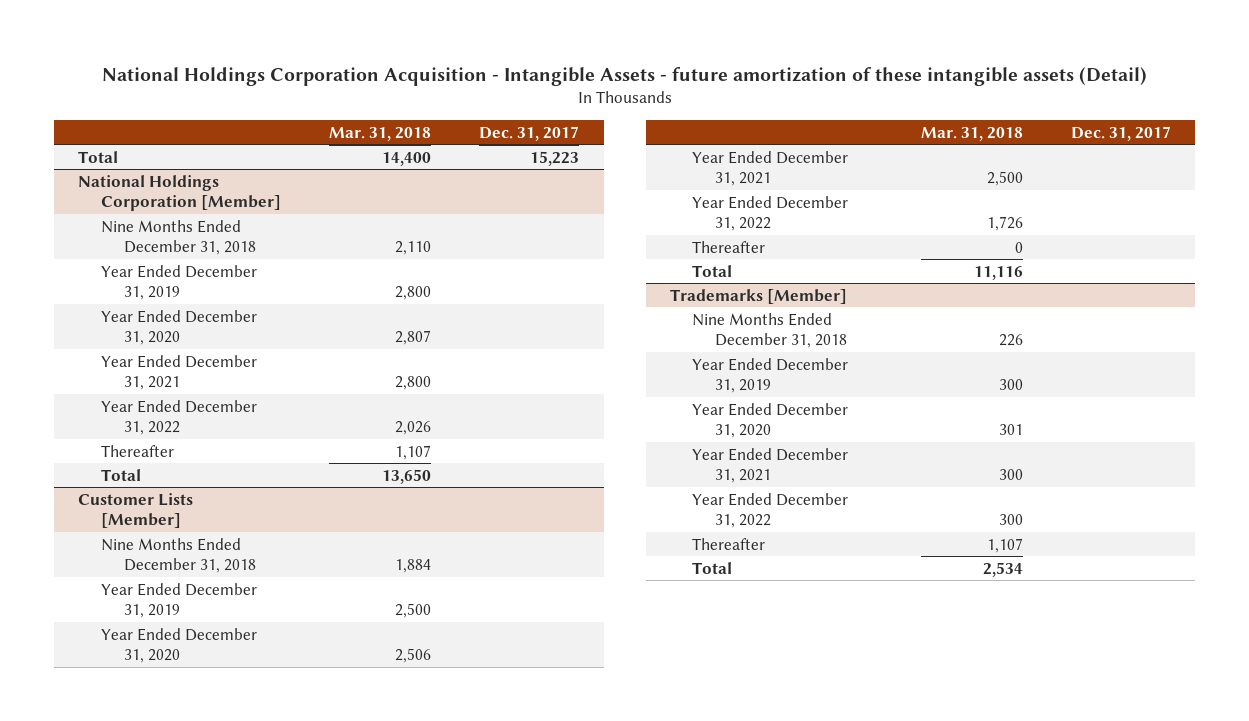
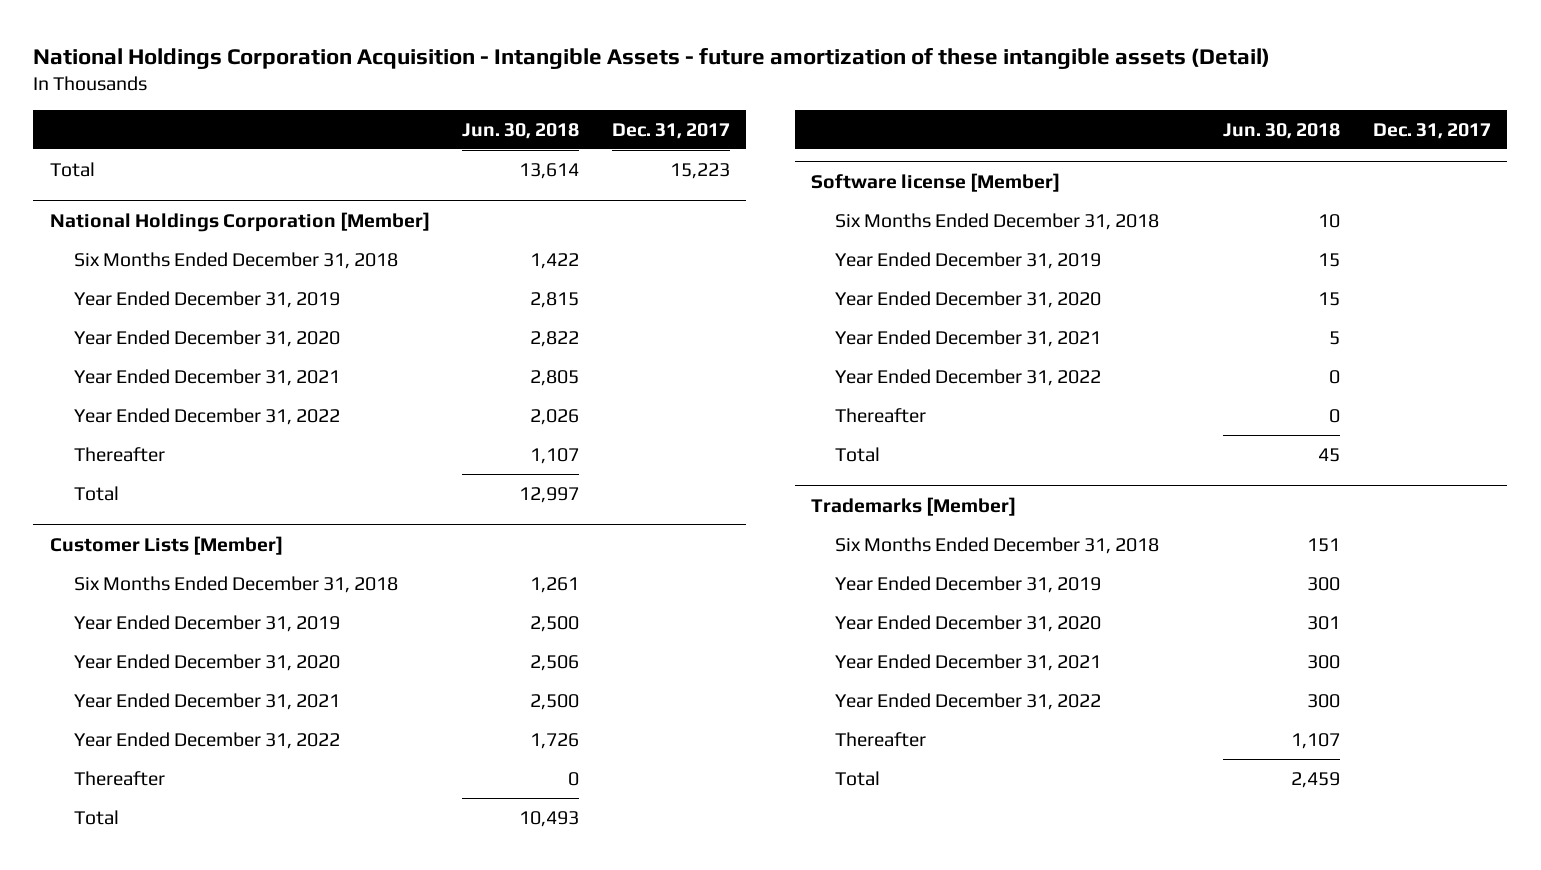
- | Mar. 31, 2018 | Dec. 31, 2017
+ | Jun. 30, 2018 | Dec. 31, 2017
@ National Holdings Corporation [Member]
- Nine Months Ended December 31, 2018 | 2,110 |
+ Six Months Ended December 31, 2018 | 1,422 |
@ Customer Lists [Member]
- Nine Months Ended December 31, 2018 | 1,884 |
+ Six Months Ended December 31, 2018 | 1,261 |
+ Software license [Member]
+ Six Months Ended December 31, 2018 | 10 |
+ Year Ended December 31, 2019 | 15 |
+ Year Ended December 31, 2020 | 15 |
+ Year Ended December 31, 2021 | 5 |
+ Year Ended December 31, 2022 | 0 |
+ Thereafter | 0 |
+ Total | 45 |
@ Trademarks [Member]
- Nine Months Ended December 31, 2018 | 226 |
+ Six Months Ended December 31, 2018 | 151 |

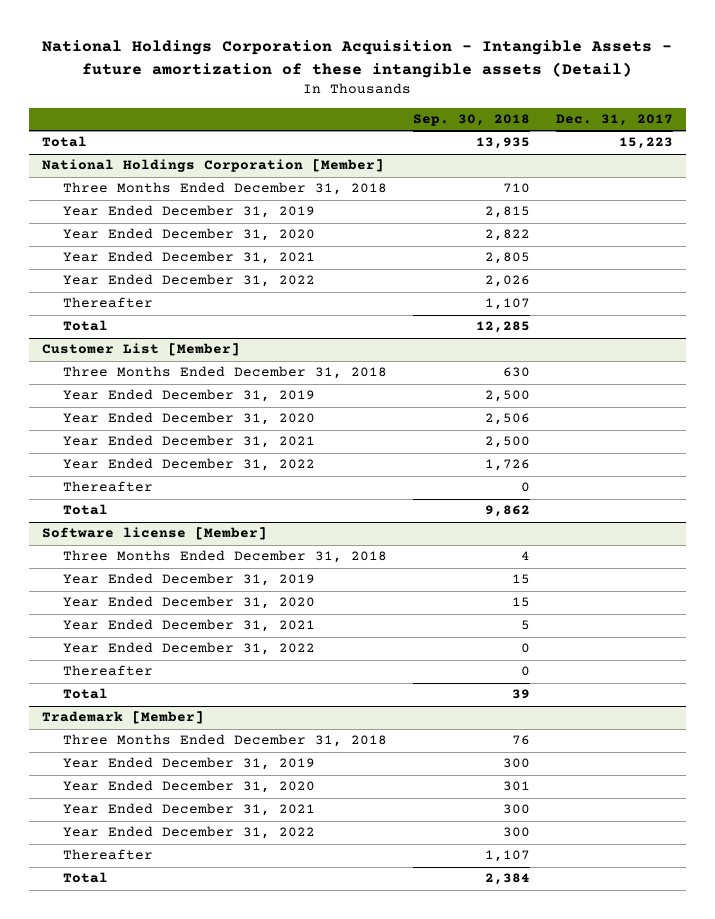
- | Jun. 30, 2018 | Dec. 31, 2017
+ | Sep. 30, 2018 | Dec. 31, 2017
@ National Holdings Corporation [Member]
- Six Months Ended December 31, 2018 | 1,422 |
+ Three Months Ended December 31, 2018 | 710 |
- Customer Lists [Member]
- Six Months Ended December 31, 2018 | 1,261 |
+ Customer List [Member]
+ Three Months Ended December 31, 2018 | 630 |
@ Software license [Member]
- Six Months Ended December 31, 2018 | 10 |
+ Three Months Ended December 31, 2018 | 4 |
- Trademarks [Member]
- Six Months Ended December 31, 2018 | 151 |
+ Trademark [Member]
+ Three Months Ended December 31, 2018 | 76 |

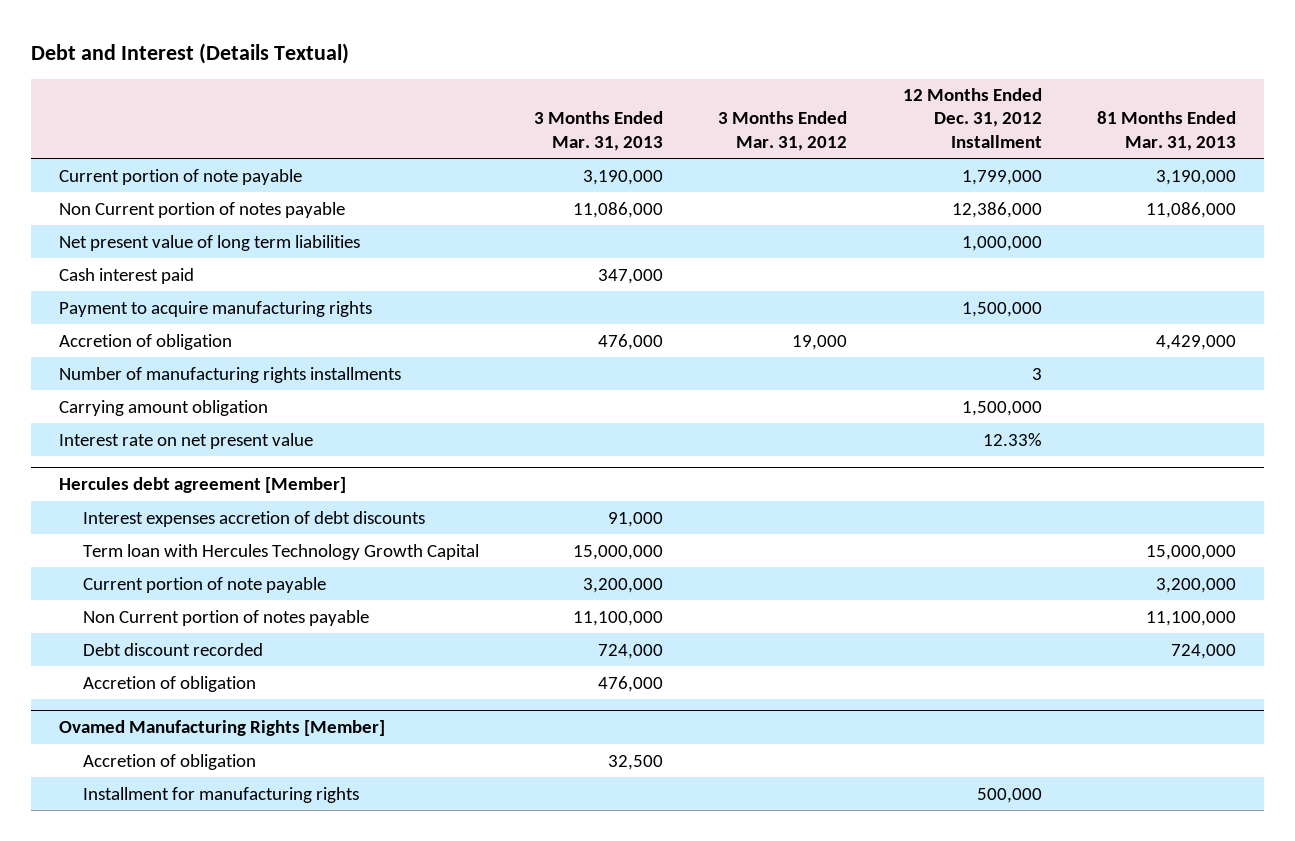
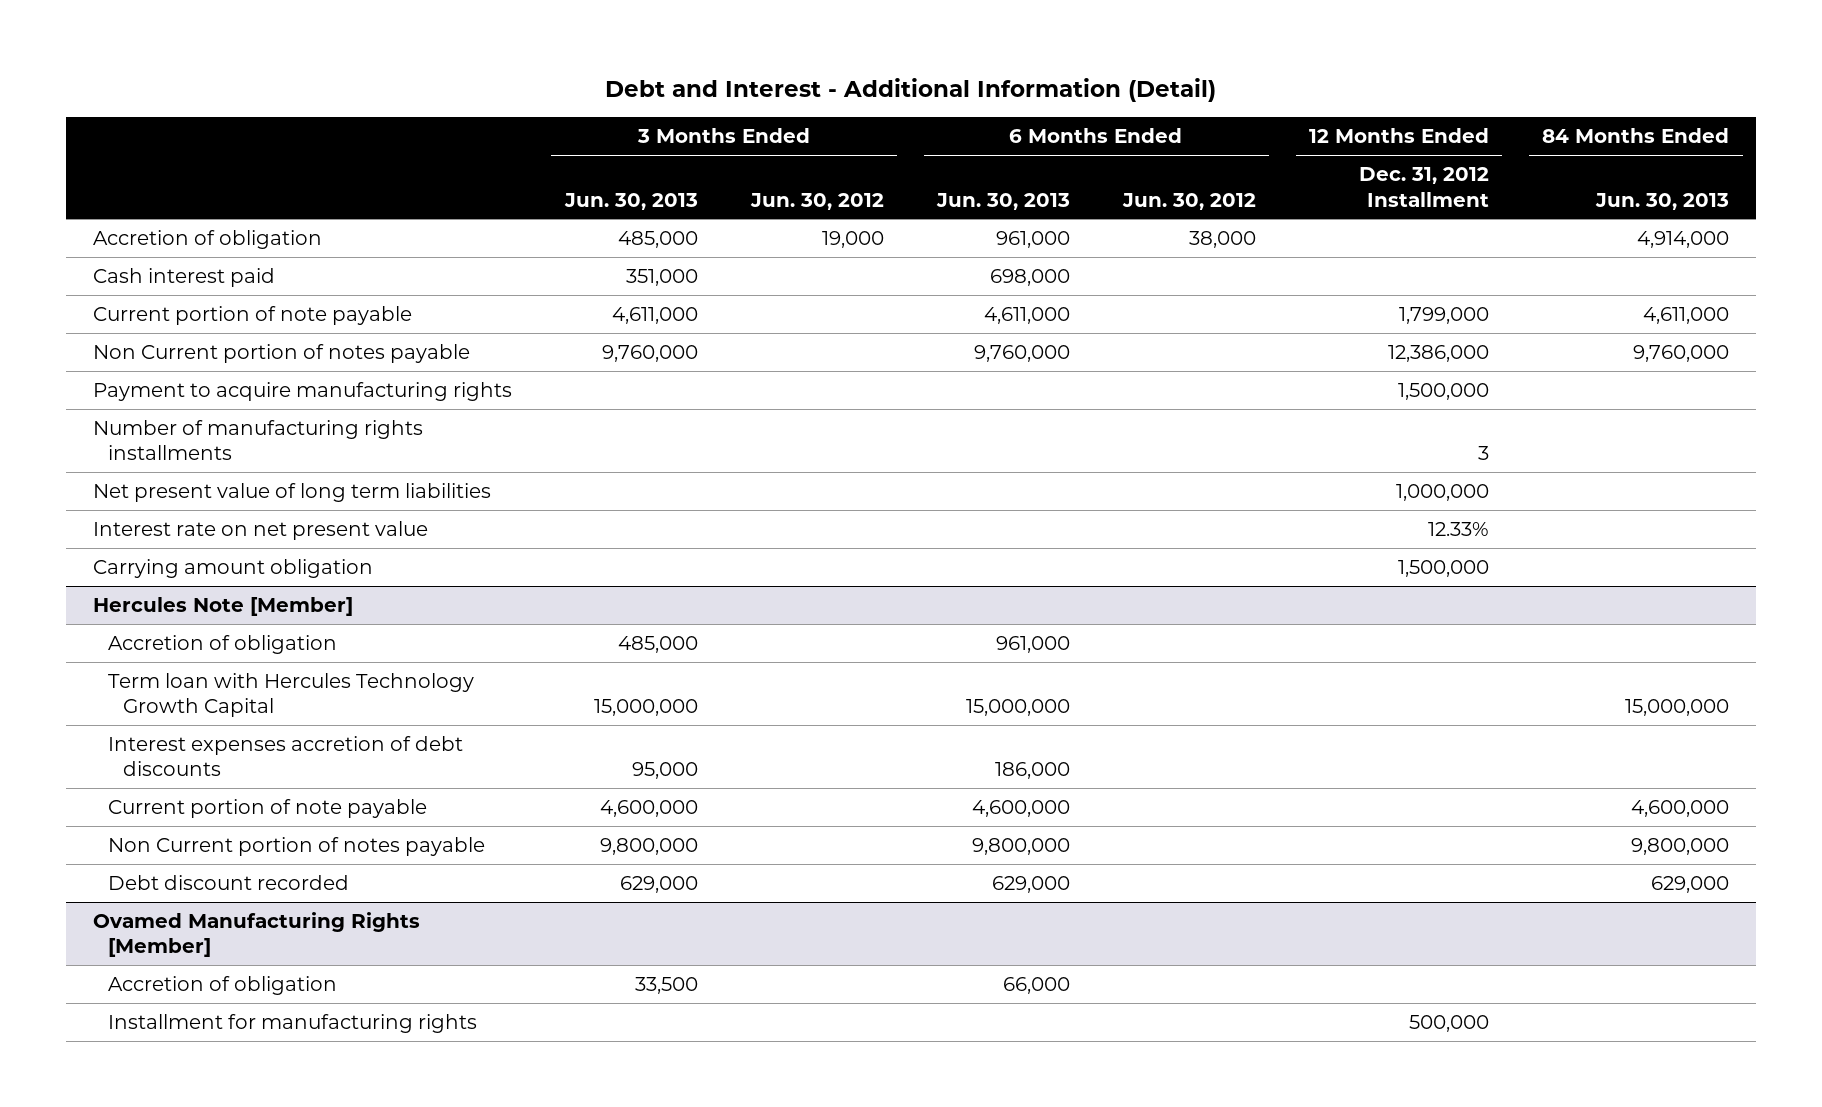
- Debt and Interest (Details Textual)
+ Debt and Interest - Additional Information (Detail)
- | 3 Months Ended Mar. 31, 2013 | 3 Months Ended Mar. 31, 2012 | 12 Months Ended Dec. 31, 2012 Installment | 81 Months Ended Mar. 31, 2013
+ | 3 Months Ended Jun. 30, 2013 | 3 Months Ended Jun. 30, 2012 | 6 Months Ended Jun. 30, 2013 | 6 Months Ended Jun. 30, 2012 | 12 Months Ended Dec. 31, 2012 Installment | 84 Months Ended Jun. 30, 2013
moved up: Accretion of obligation | 485,000 | 19,000 | 961,000 | 38,000 | | 4,914,000
moved up: Cash interest paid | 351,000 | | 698,000 | | |
moved down: Net present value of long term liabilities | | | | | 1,000,000 |
- Hercules debt agreement [Member]
- Interest expenses accretion of debt discounts | 91,000 | | |
- Term loan with Hercules Technology Growth Capital | 15,000,000 | | | 15,000,000
- Current portion of note payable | 3,200,000 | | | 3,200,000
- Non Current portion of notes payable | 11,100,000 | | | 11,100,000
- Debt discount recorded | 724,000 | | | 724,000
- Accretion of obligation | 476,000 | | |
moved down: Carrying amount obligation | | | | | 1,500,000 |
+ Hercules Note [Member]
+ Accretion of obligation | 485,000 | | 961,000 | | |
+ Term loan with Hercules Technology Growth Capital | 15,000,000 | | 15,000,000 | | | 15,000,000
+ Interest expenses accretion of debt discounts | 95,000 | | 186,000 | | |
+ Current portion of note payable | 4,600,000 | | 4,600,000 | | | 4,600,000
+ Non Current portion of notes payable | 9,800,000 | | 9,800,000 | | | 9,800,000
+ Debt discount recorded | 629,000 | | 629,000 | | | 629,000

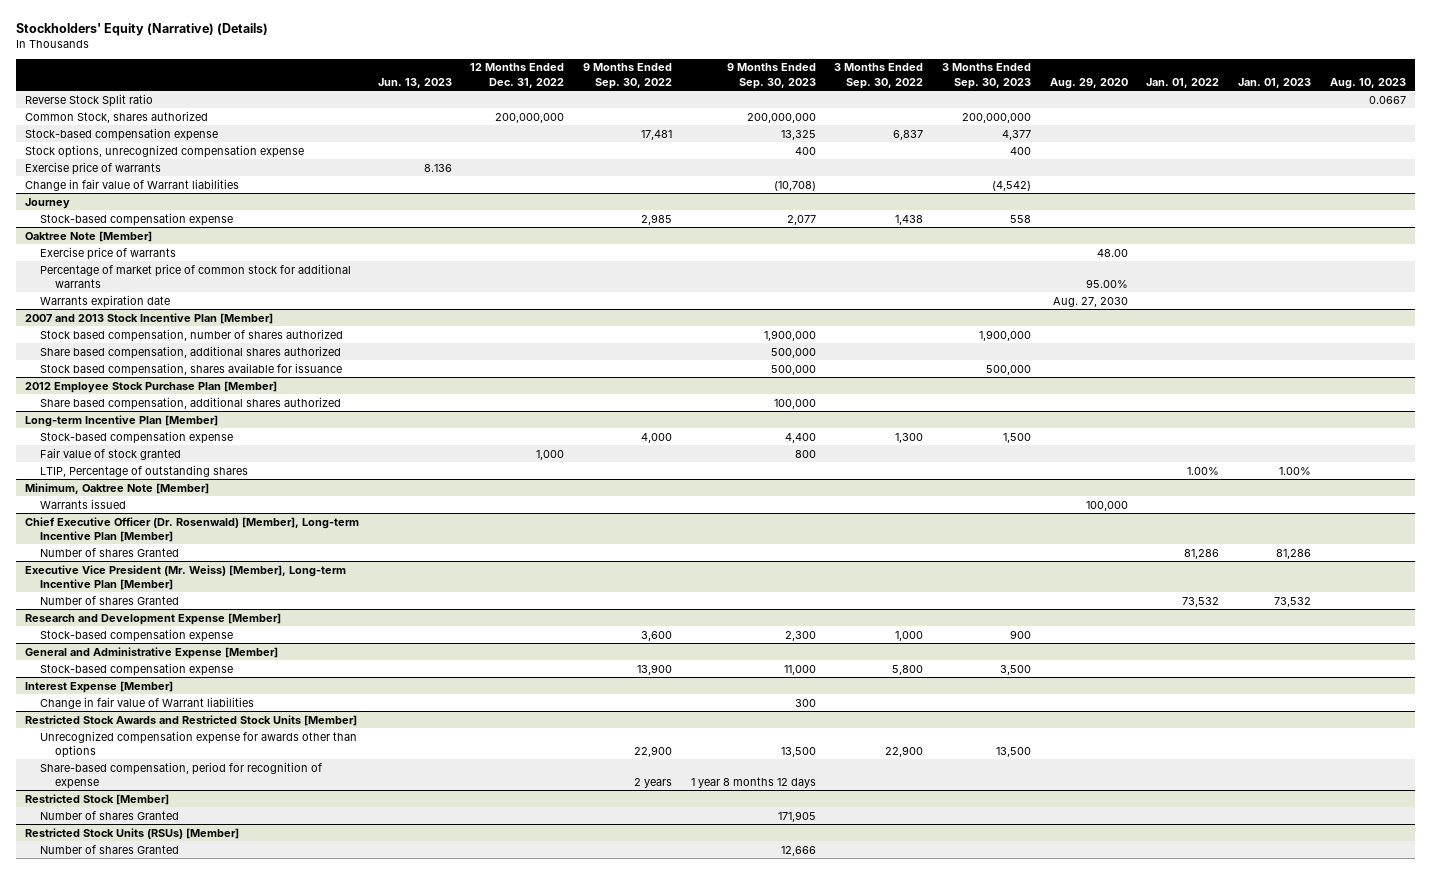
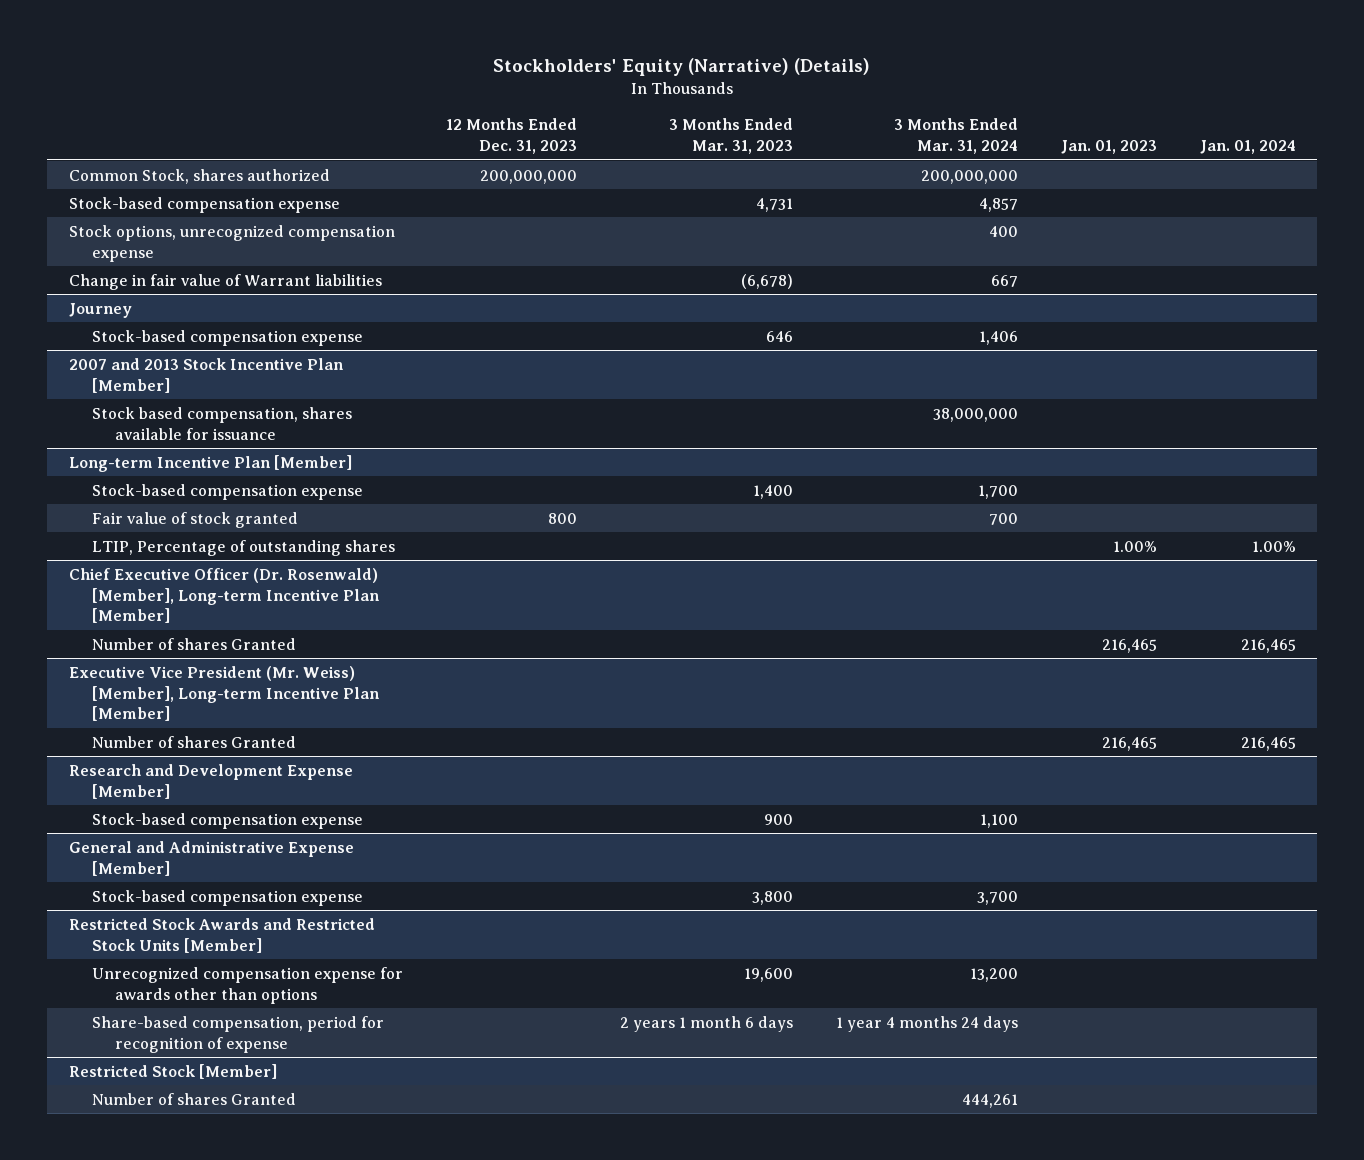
- | Jun. 13, 2023 | 12 Months Ended Dec. 31, 2022 | 9 Months Ended Sep. 30, 2022 | 9 Months Ended Sep. 30, 2023 | 3 Months Ended Sep. 30, 2022 | 3 Months Ended Sep. 30, 2023 | Aug. 29, 2020 | Jan. 01, 2022 | Jan. 01, 2023 | Aug. 10, 2023
+ | 12 Months Ended Dec. 31, 2023 | 3 Months Ended Mar. 31, 2023 | 3 Months Ended Mar. 31, 2024 | Jan. 01, 2023 | Jan. 01, 2024
- Reverse Stock Split ratio | | | | | | | | | | 0.0667
- Exercise price of warrants | 8.136 | | | | | | | | |
- Oaktree Note [Member]
- Exercise price of warrants | | | | | | | 48.00 | | |
- Percentage of market price of common stock for additional warrants | | | | | | | 95.00% | | |
- Warrants expiration date | | | | | | | Aug. 27, 2030 | | |
@ 2007 and 2013 Stock Incentive Plan [Member]
- Stock based compensation, number of shares authorized | | | | 1,900,000 | | 1,900,000 | | | |
- Share based compensation, additional shares authorized | | | | 500,000 | | | | | |
- 2012 Employee Stock Purchase Plan [Member]
- Share based compensation, additional shares authorized | | | | 100,000 | | | | | |
- Minimum, Oaktree Note [Member]
- Warrants issued | | | | | | | 100,000 | | |
@ Chief Executive Officer (Dr. Rosenwald) [Member], Long-term Incentive Plan [Member]
- Number of shares Granted | | | | | | | | 81,286 | 81,286 |
+ Number of shares Granted | | | | 216,465 | 216,465
@ Executive Vice President (Mr. Weiss) [Member], Long-term Incentive Plan [Member]
- Number of shares Granted | | | | | | | | 73,532 | 73,532 |
+ Number of shares Granted | | | | 216,465 | 216,465
- Interest Expense [Member]
- Change in fair value of Warrant liabilities | | | | 300 | | | | | |
- Restricted Stock Units (RSUs) [Member]
- Number of shares Granted | | | | 12,666 | | | | | |

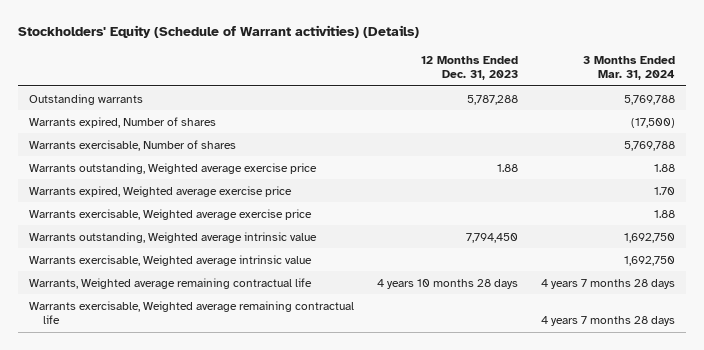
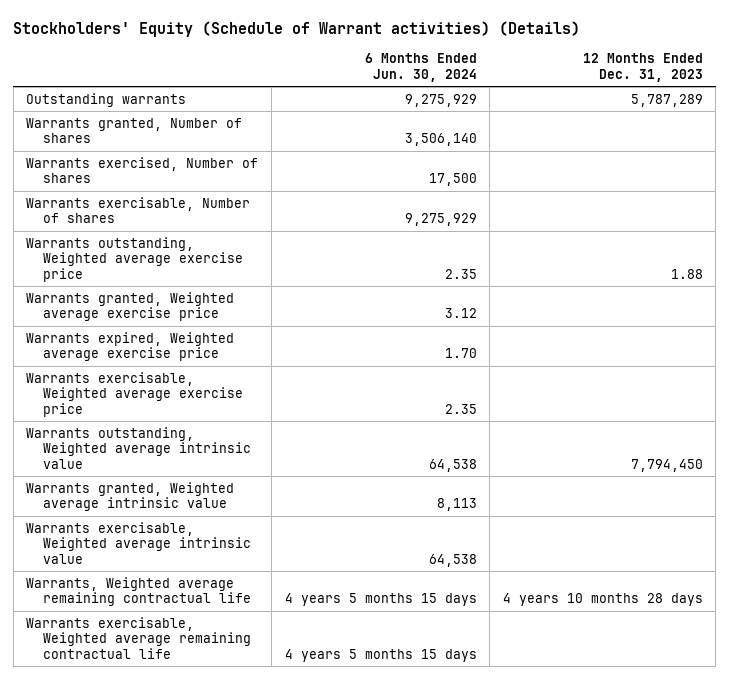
- | 12 Months Ended Dec. 31, 2023 | 3 Months Ended Mar. 31, 2024
+ | 6 Months Ended Jun. 30, 2024 | 12 Months Ended Dec. 31, 2023
- Outstanding warrants | 5,787,288 | 5,769,788
- Warrants expired, Number of shares | | (17,500)
+ Outstanding warrants | 9,275,929 | 5,787,289
+ Warrants granted, Number of shares | 3,506,140 |
+ Warrants exercised, Number of shares | 17,500 |
+ Warrants granted, Weighted average exercise price | 3.12 |
+ Warrants granted, Weighted average intrinsic value | 8,113 |

